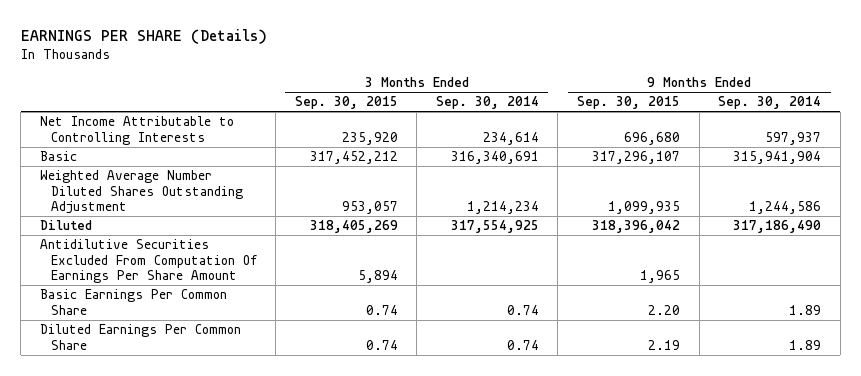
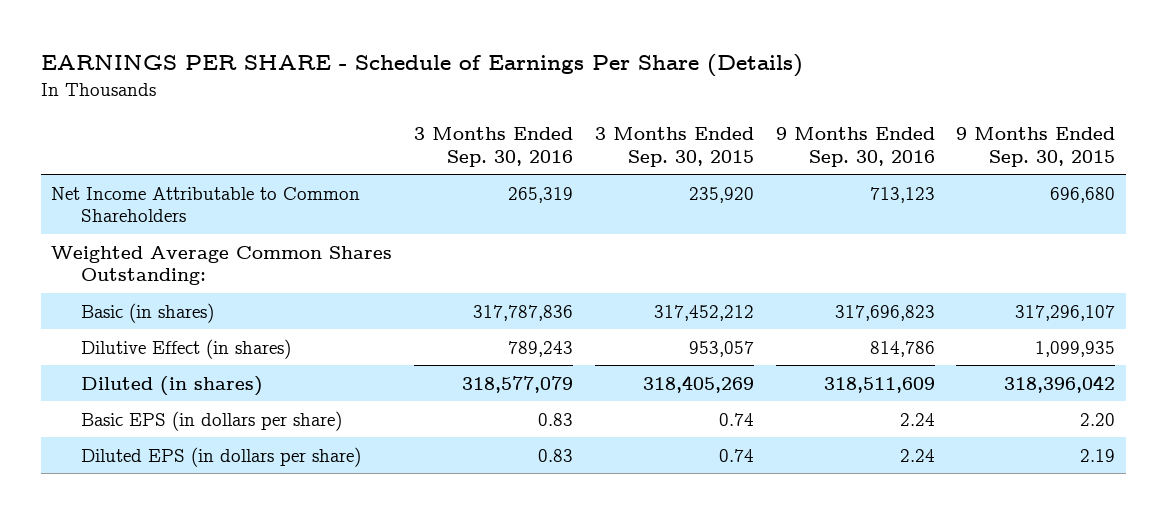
- EARNINGS PER SHARE (Details)
+ EARNINGS PER SHARE - Schedule of Earnings Per Share (Details)
- | 3 Months Ended Sep. 30, 2015 | 3 Months Ended Sep. 30, 2014 | 9 Months Ended Sep. 30, 2015 | 9 Months Ended Sep. 30, 2014
+ | 3 Months Ended Sep. 30, 2016 | 3 Months Ended Sep. 30, 2015 | 9 Months Ended Sep. 30, 2016 | 9 Months Ended Sep. 30, 2015
- Net Income Attributable to Controlling Interests | 235,920 | 234,614 | 696,680 | 597,937
- Basic | 317,452,212 | 316,340,691 | 317,296,107 | 315,941,904
- Weighted Average Number Diluted Shares Outstanding Adjustment | 953,057 | 1,214,234 | 1,099,935 | 1,244,586
- Diluted | 318,405,269 | 317,554,925 | 318,396,042 | 317,186,490
- Antidilutive Securities Excluded From Computation Of Earnings Per Share Amount | 5,894 | | 1,965 |
- Basic Earnings Per Common Share | 0.74 | 0.74 | 2.20 | 1.89
- Diluted Earnings Per Common Share | 0.74 | 0.74 | 2.19 | 1.89
+ Net Income Attributable to Common Shareholders | 265,319 | 235,920 | 713,123 | 696,680
+ Weighted Average Common Shares Outstanding:
+ Basic (in shares) | 317,787,836 | 317,452,212 | 317,696,823 | 317,296,107
+ Dilutive Effect (in shares) | 789,243 | 953,057 | 814,786 | 1,099,935
+ Diluted (in shares) | 318,577,079 | 318,405,269 | 318,511,609 | 318,396,042
+ Basic EPS (in dollars per share) | 0.83 | 0.74 | 2.24 | 2.20
+ Diluted EPS (in dollars per share) | 0.83 | 0.74 | 2.24 | 2.19

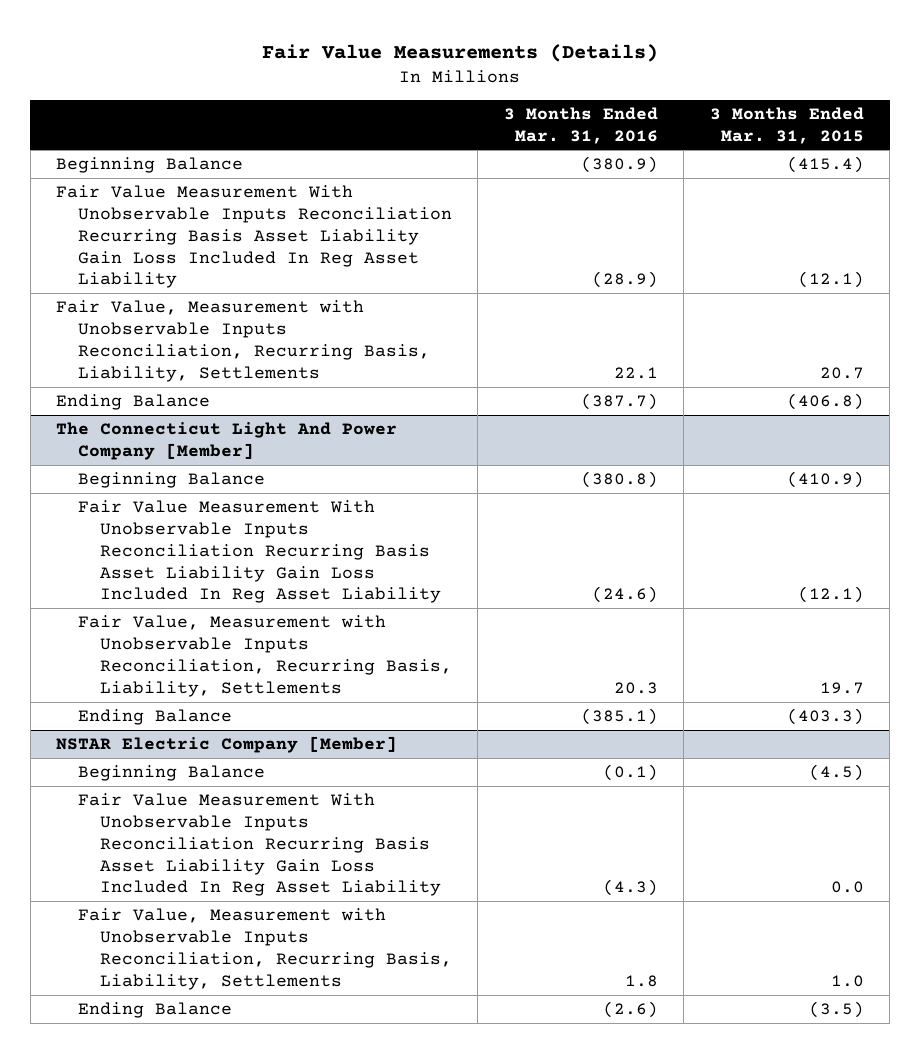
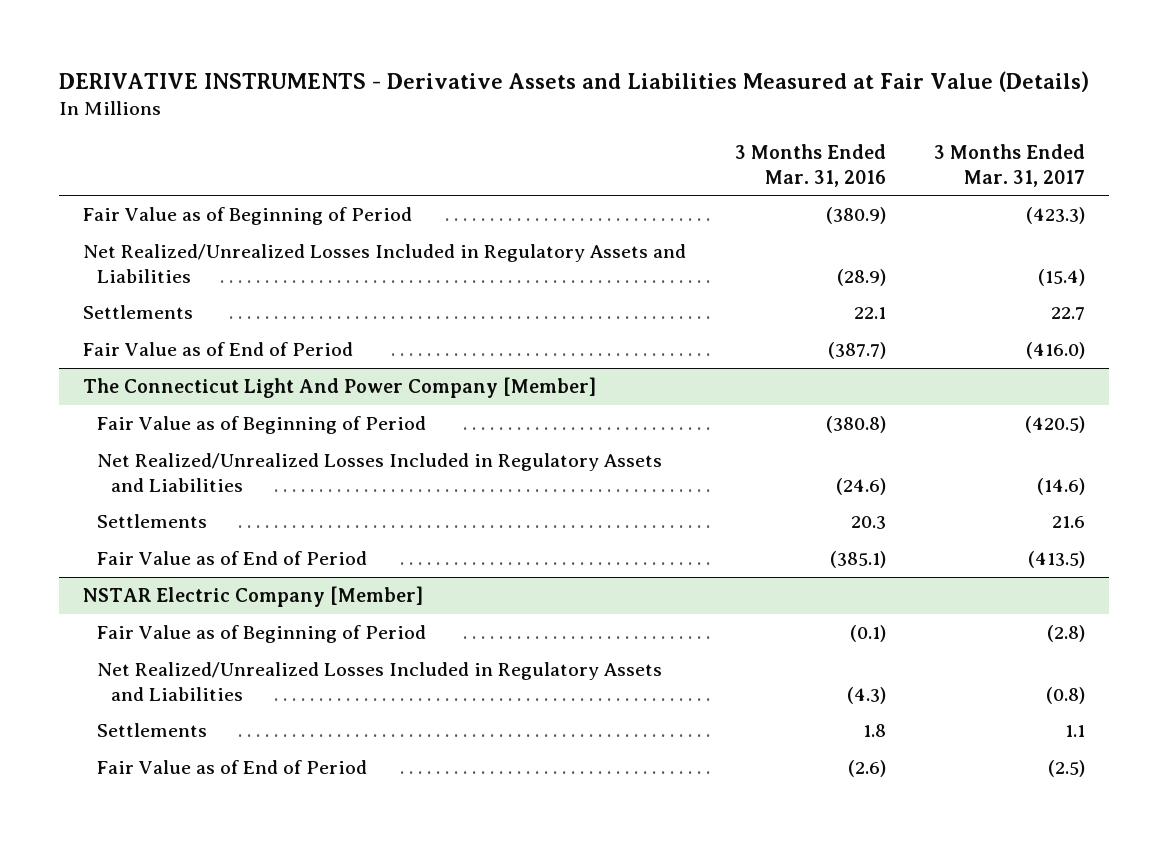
- Fair Value Measurements (Details)
+ DERIVATIVE INSTRUMENTS - Derivative Assets and Liabilities Measured at Fair Value (Details)
- | 3 Months Ended Mar. 31, 2016 | 3 Months Ended Mar. 31, 2015
+ | 3 Months Ended Mar. 31, 2016 | 3 Months Ended Mar. 31, 2017
- Beginning Balance | (380.9) | (415.4)
- Fair Value Measurement With Unobservable Inputs Reconciliation Recurring Basis Asset Liability Gain Loss Included In Reg Asset Liability | (28.9) | (12.1)
- Fair Value, Measurement with Unobservable Inputs Reconciliation, Recurring Basis, Liability, Settlements | 22.1 | 20.7
- Ending Balance | (387.7) | (406.8)
+ Fair Value as of Beginning of Period | (380.9) | (423.3)
+ Net Realized/Unrealized Losses Included in Regulatory Assets and Liabilities | (28.9) | (15.4)
+ Settlements | 22.1 | 22.7
+ Fair Value as of End of Period | (387.7) | (416.0)
@ The Connecticut Light And Power Company [Member]
- Beginning Balance | (380.8) | (410.9)
- Fair Value Measurement With Unobservable Inputs Reconciliation Recurring Basis Asset Liability Gain Loss Included In Reg Asset Liability | (24.6) | (12.1)
- Fair Value, Measurement with Unobservable Inputs Reconciliation, Recurring Basis, Liability, Settlements | 20.3 | 19.7
- Ending Balance | (385.1) | (403.3)
+ Fair Value as of Beginning of Period | (380.8) | (420.5)
+ Net Realized/Unrealized Losses Included in Regulatory Assets and Liabilities | (24.6) | (14.6)
+ Settlements | 20.3 | 21.6
+ Fair Value as of End of Period | (385.1) | (413.5)
@ NSTAR Electric Company [Member]
- Beginning Balance | (0.1) | (4.5)
- Fair Value Measurement With Unobservable Inputs Reconciliation Recurring Basis Asset Liability Gain Loss Included In Reg Asset Liability | (4.3) | 0.0
- Fair Value, Measurement with Unobservable Inputs Reconciliation, Recurring Basis, Liability, Settlements | 1.8 | 1.0
- Ending Balance | (2.6) | (3.5)
+ Fair Value as of Beginning of Period | (0.1) | (2.8)
+ Net Realized/Unrealized Losses Included in Regulatory Assets and Liabilities | (4.3) | (0.8)
+ Settlements | 1.8 | 1.1
+ Fair Value as of End of Period | (2.6) | (2.5)

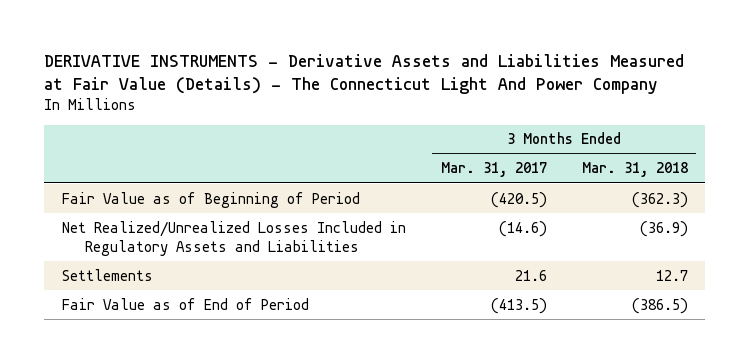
- DERIVATIVE INSTRUMENTS - Derivative Assets and Liabilities Measured at Fair Value (Details)
+ DERIVATIVE INSTRUMENTS - Derivative Assets and Liabilities Measured at Fair Value (Details) - The Connecticut Light And Power Company
- | 3 Months Ended Mar. 31, 2016 | 3 Months Ended Mar. 31, 2017
+ | 3 Months Ended Mar. 31, 2017 | 3 Months Ended Mar. 31, 2018
- Fair Value as of Beginning of Period | (380.9) | (423.3)
- Net Realized/Unrealized Losses Included in Regulatory Assets and Liabilities | (28.9) | (15.4)
- Settlements | 22.1 | 22.7
- Fair Value as of End of Period | (387.7) | (416.0)
- The Connecticut Light And Power Company [Member]
- NSTAR Electric Company [Member]
- Fair Value as of Beginning of Period | (0.1) | (2.8)
- Net Realized/Unrealized Losses Included in Regulatory Assets and Liabilities | (4.3) | (0.8)
- Settlements | 1.8 | 1.1
- Fair Value as of End of Period | (2.6) | (2.5)

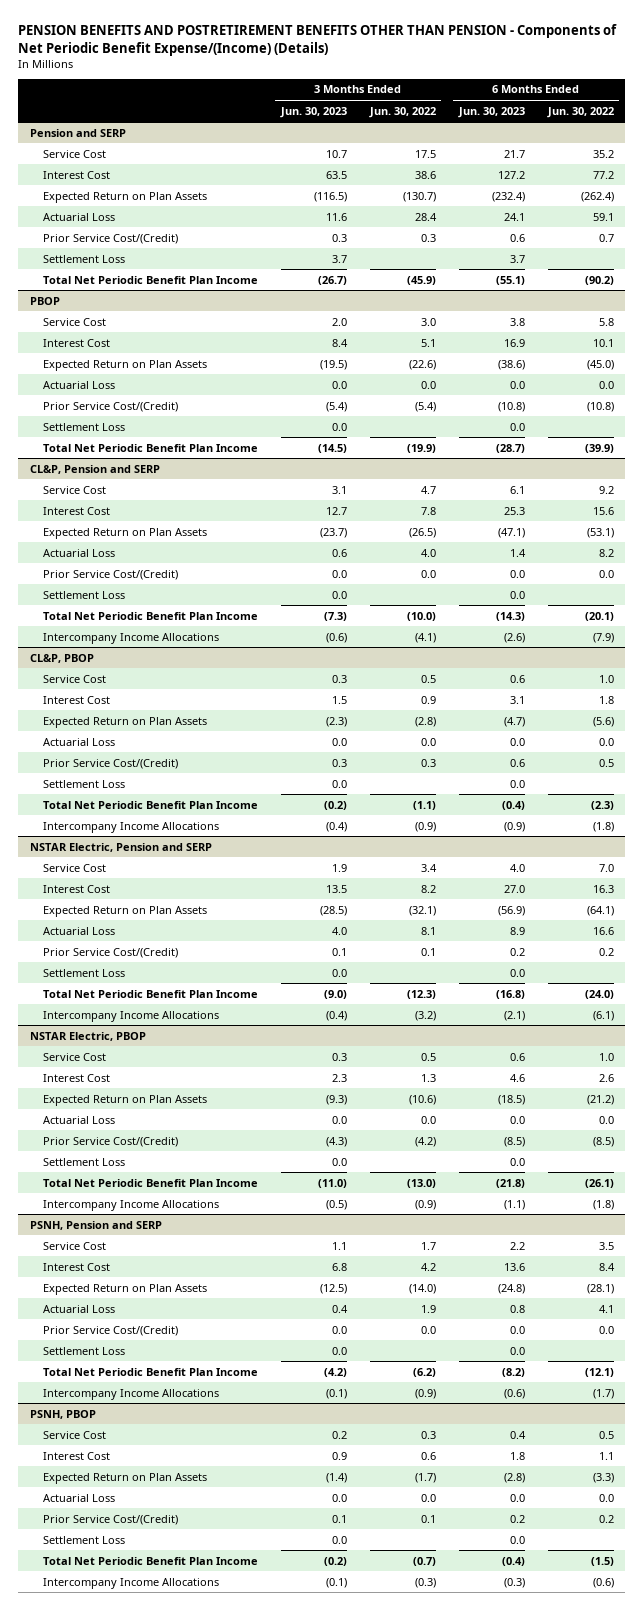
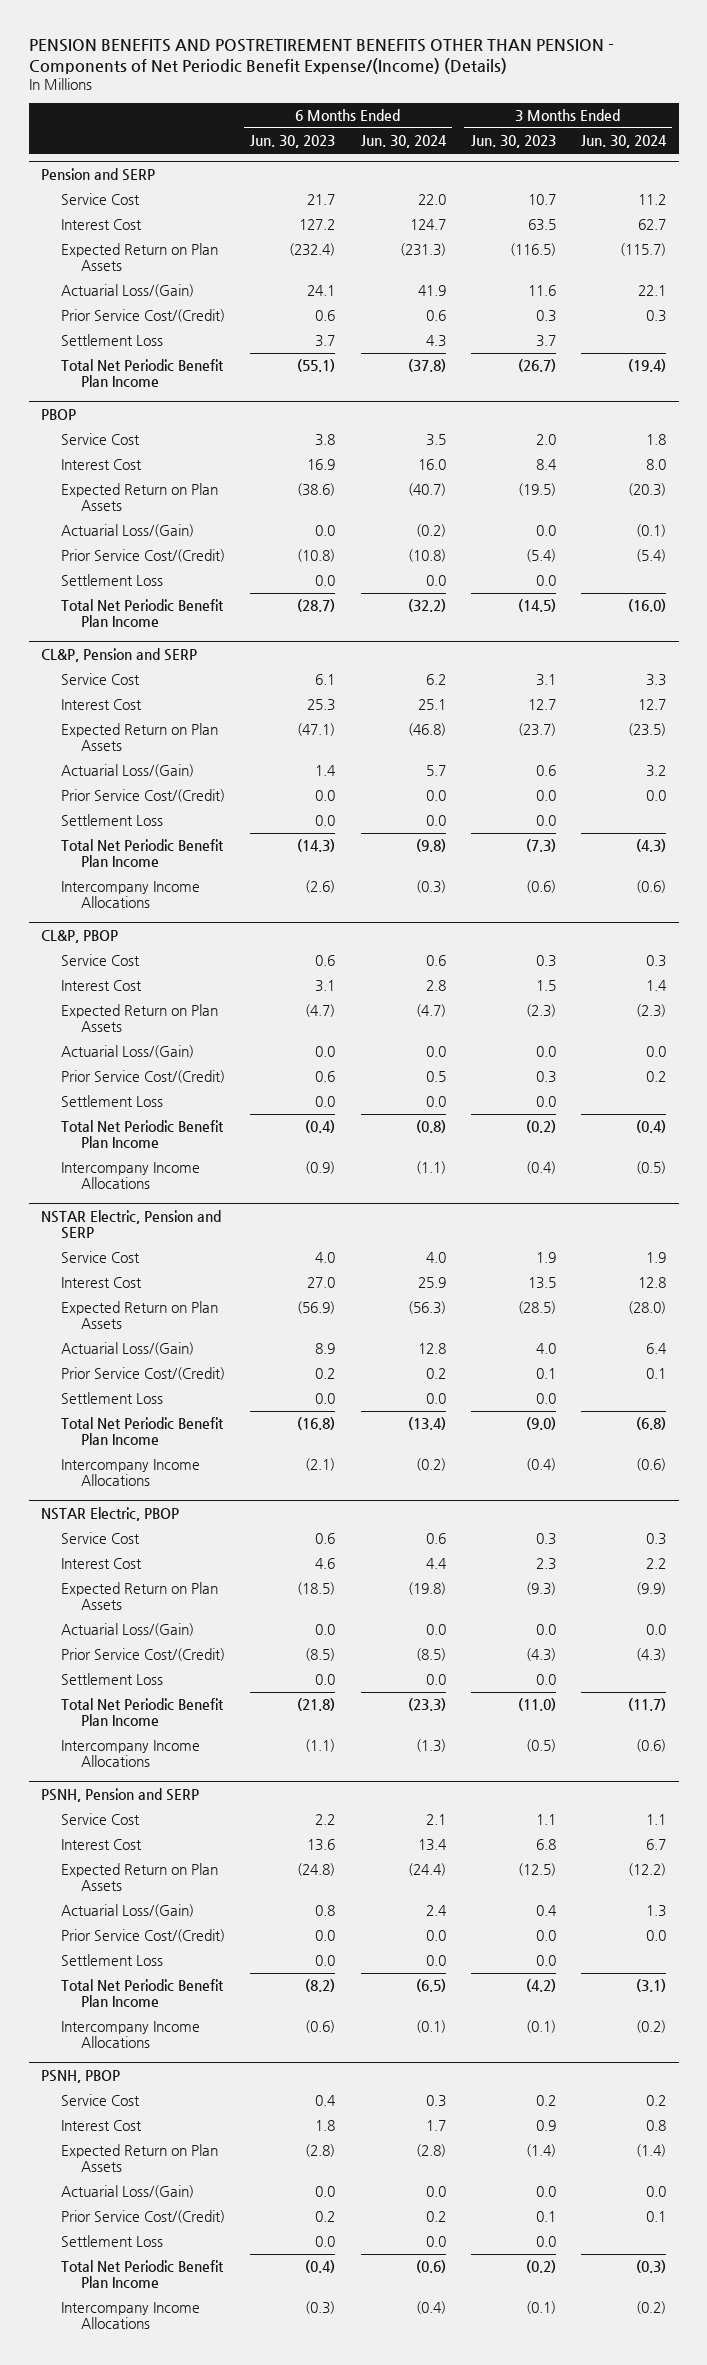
- | 3 Months Ended Jun. 30, 2023 | 3 Months Ended Jun. 30, 2022 | 6 Months Ended Jun. 30, 2023 | 6 Months Ended Jun. 30, 2022
+ | 6 Months Ended Jun. 30, 2023 | 6 Months Ended Jun. 30, 2024 | 3 Months Ended Jun. 30, 2023 | 3 Months Ended Jun. 30, 2024
@ Pension and SERP
- Actuarial Loss | 11.6 | 28.4 | 24.1 | 59.1
+ Actuarial Loss/(Gain) | 24.1 | 41.9 | 11.6 | 22.1
@ PBOP
- Actuarial Loss | 0.0 | 0.0 | 0.0 | 0.0
+ Actuarial Loss/(Gain) | 0.0 | (0.2) | 0.0 | (0.1)
@ CL&P, Pension and SERP
- Actuarial Loss | 0.6 | 4.0 | 1.4 | 8.2
+ Actuarial Loss/(Gain) | 1.4 | 5.7 | 0.6 | 3.2
@ CL&P, PBOP
- Actuarial Loss | 0.0 | 0.0 | 0.0 | 0.0
+ Actuarial Loss/(Gain) | 0.0 | 0.0 | 0.0 | 0.0
@ NSTAR Electric, Pension and SERP
- Actuarial Loss | 4.0 | 8.1 | 8.9 | 16.6
+ Actuarial Loss/(Gain) | 8.9 | 12.8 | 4.0 | 6.4
@ NSTAR Electric, PBOP
- Actuarial Loss | 0.0 | 0.0 | 0.0 | 0.0
+ Actuarial Loss/(Gain) | 0.0 | 0.0 | 0.0 | 0.0
@ PSNH, Pension and SERP
- Actuarial Loss | 0.4 | 1.9 | 0.8 | 4.1
+ Actuarial Loss/(Gain) | 0.8 | 2.4 | 0.4 | 1.3
@ PSNH, PBOP
- Actuarial Loss | 0.0 | 0.0 | 0.0 | 0.0
+ Actuarial Loss/(Gain) | 0.0 | 0.0 | 0.0 | 0.0

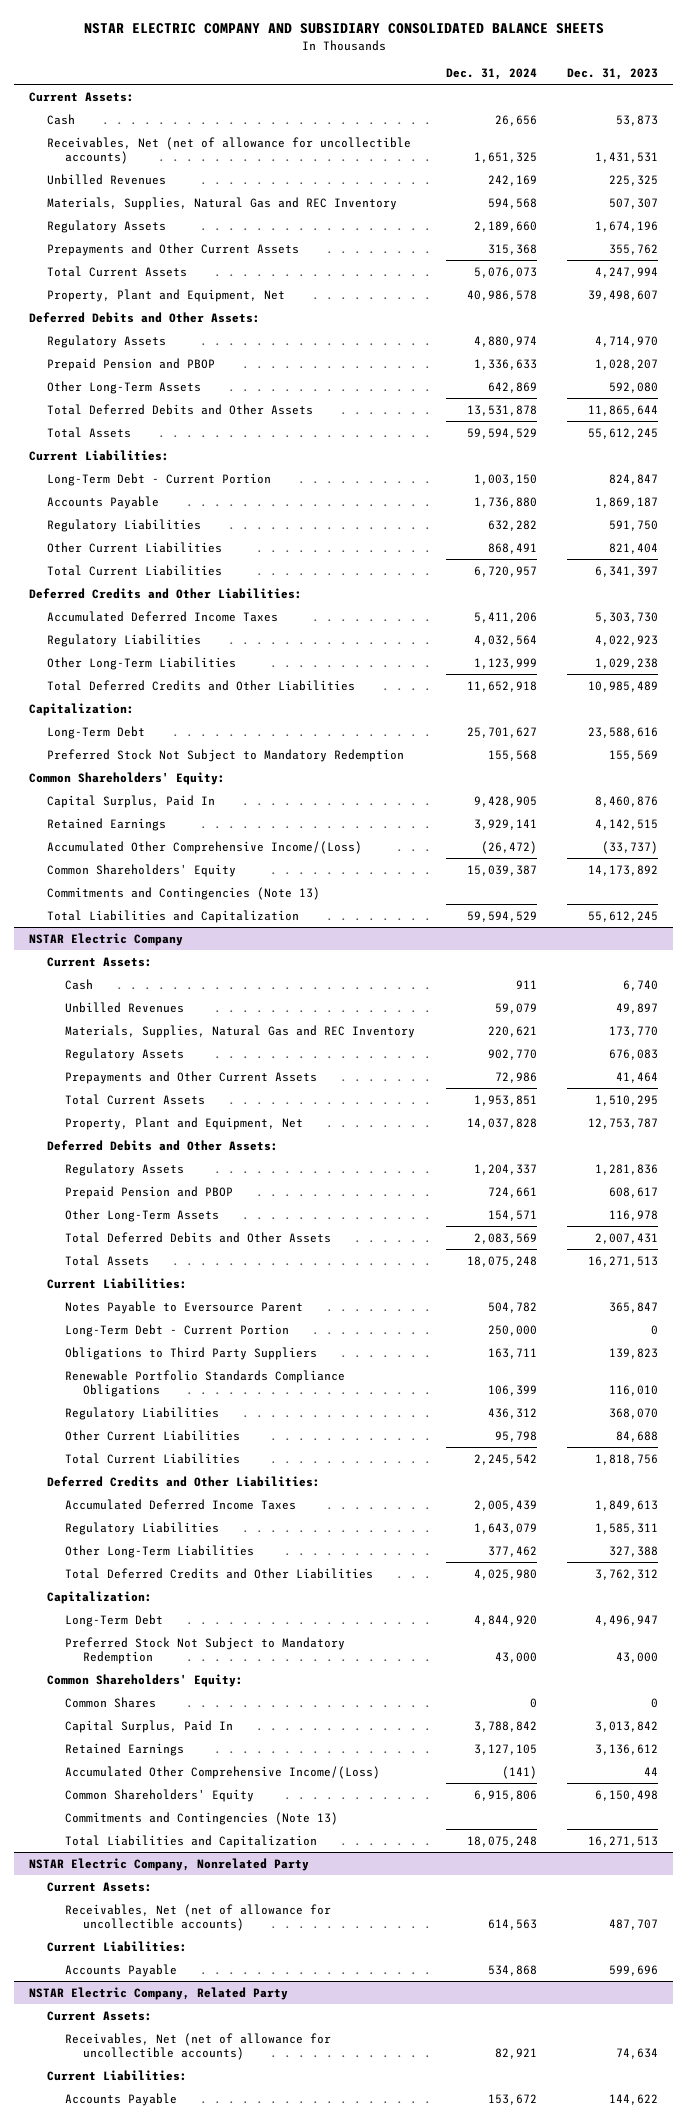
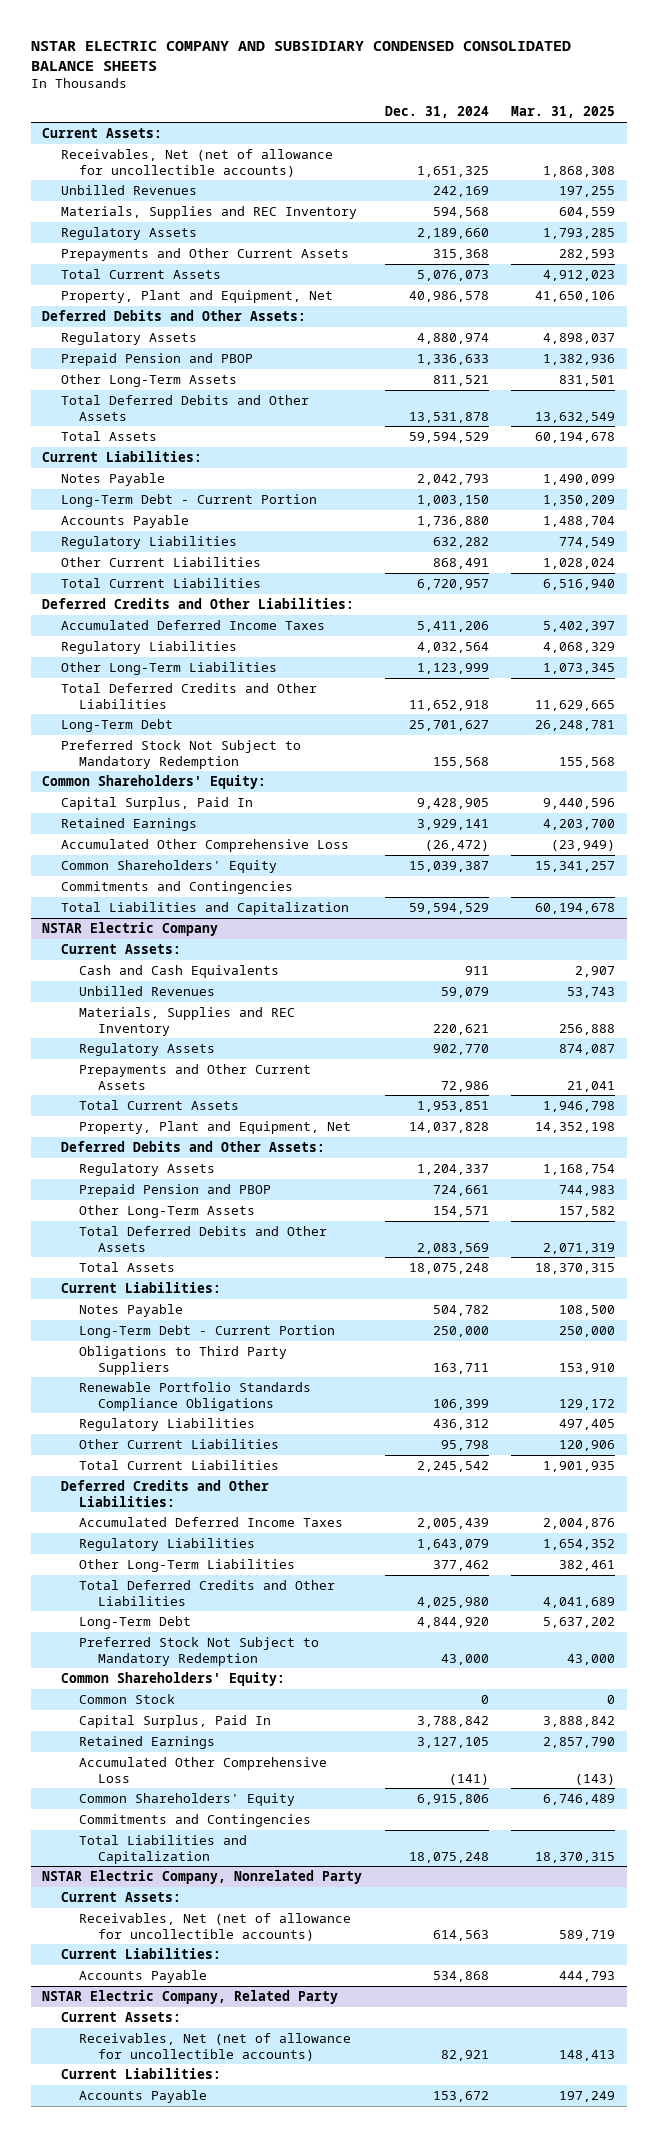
- NSTAR ELECTRIC COMPANY AND SUBSIDIARY CONSOLIDATED BALANCE SHEETS
+ NSTAR ELECTRIC COMPANY AND SUBSIDIARY CONDENSED CONSOLIDATED BALANCE SHEETS
- | Dec. 31, 2024 | Dec. 31, 2023
+ | Dec. 31, 2024 | Mar. 31, 2025
- Cash | 26,656 | 53,873
- Materials, Supplies, Natural Gas and REC Inventory | 594,568 | 507,307
+ Materials, Supplies and REC Inventory | 594,568 | 604,559
- Other Long-Term Assets | 642,869 | 592,080
+ Other Long-Term Assets | 811,521 | 831,501
+ Notes Payable | 2,042,793 | 1,490,099
- Capitalization:
- Accumulated Other Comprehensive Income/(Loss) | (26,472) | (33,737)
+ Accumulated Other Comprehensive Loss | (26,472) | (23,949)
- Commitments and Contingencies (Note 13)
+ Commitments and Contingencies
@ NSTAR Electric Company
- Cash | 911 | 6,740
+ Cash and Cash Equivalents | 911 | 2,907
- Materials, Supplies, Natural Gas and REC Inventory | 220,621 | 173,770
+ Materials, Supplies and REC Inventory | 220,621 | 256,888
- Notes Payable to Eversource Parent | 504,782 | 365,847
+ Notes Payable | 504,782 | 108,500
- Capitalization:
- Common Shares | 0 | 0
+ Common Stock | 0 | 0
- Accumulated Other Comprehensive Income/(Loss) | (141) | 44
+ Accumulated Other Comprehensive Loss | (141) | (143)
- Commitments and Contingencies (Note 13)
+ Commitments and Contingencies

